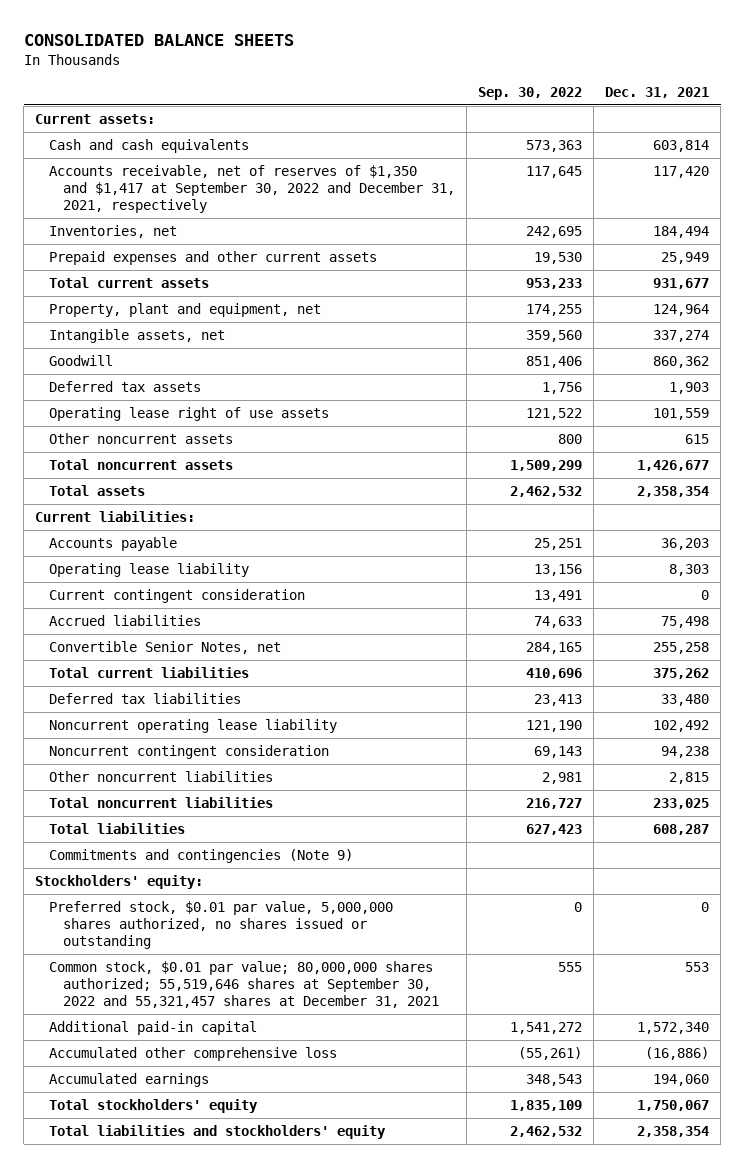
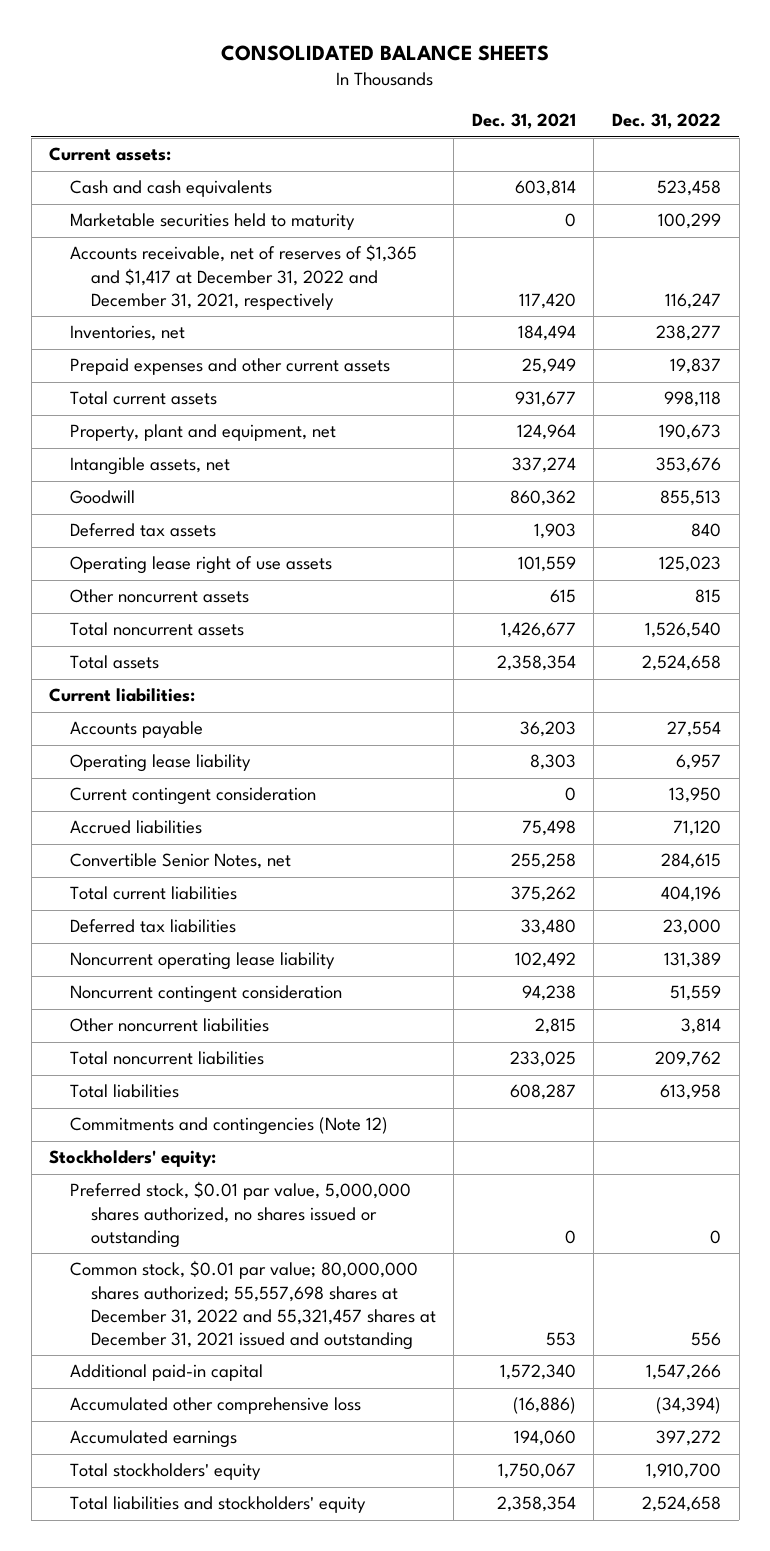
- | Sep. 30, 2022 | Dec. 31, 2021
+ | Dec. 31, 2021 | Dec. 31, 2022
- Accounts receivable, net of reserves of $1,350 and $1,417 at September 30, 2022 and December 31, 2021, respectively | 117,645 | 117,420
+ Marketable securities held to maturity | 0 | 100,299
+ Accounts receivable, net of reserves of $1,365 and $1,417 at December 31, 2022 and December 31, 2021, respectively | 117,420 | 116,247
- Commitments and contingencies (Note 9)
+ Commitments and contingencies (Note 12)
- Common stock, $0.01 par value; 80,000,000 shares authorized; 55,519,646 shares at September 30, 2022 and 55,321,457 shares at December 31, 2021 | 555 | 553
+ Common stock, $0.01 par value; 80,000,000 shares authorized; 55,557,698 shares at December 31, 2022 and 55,321,457 shares at December 31, 2021 issued and outstanding | 553 | 556

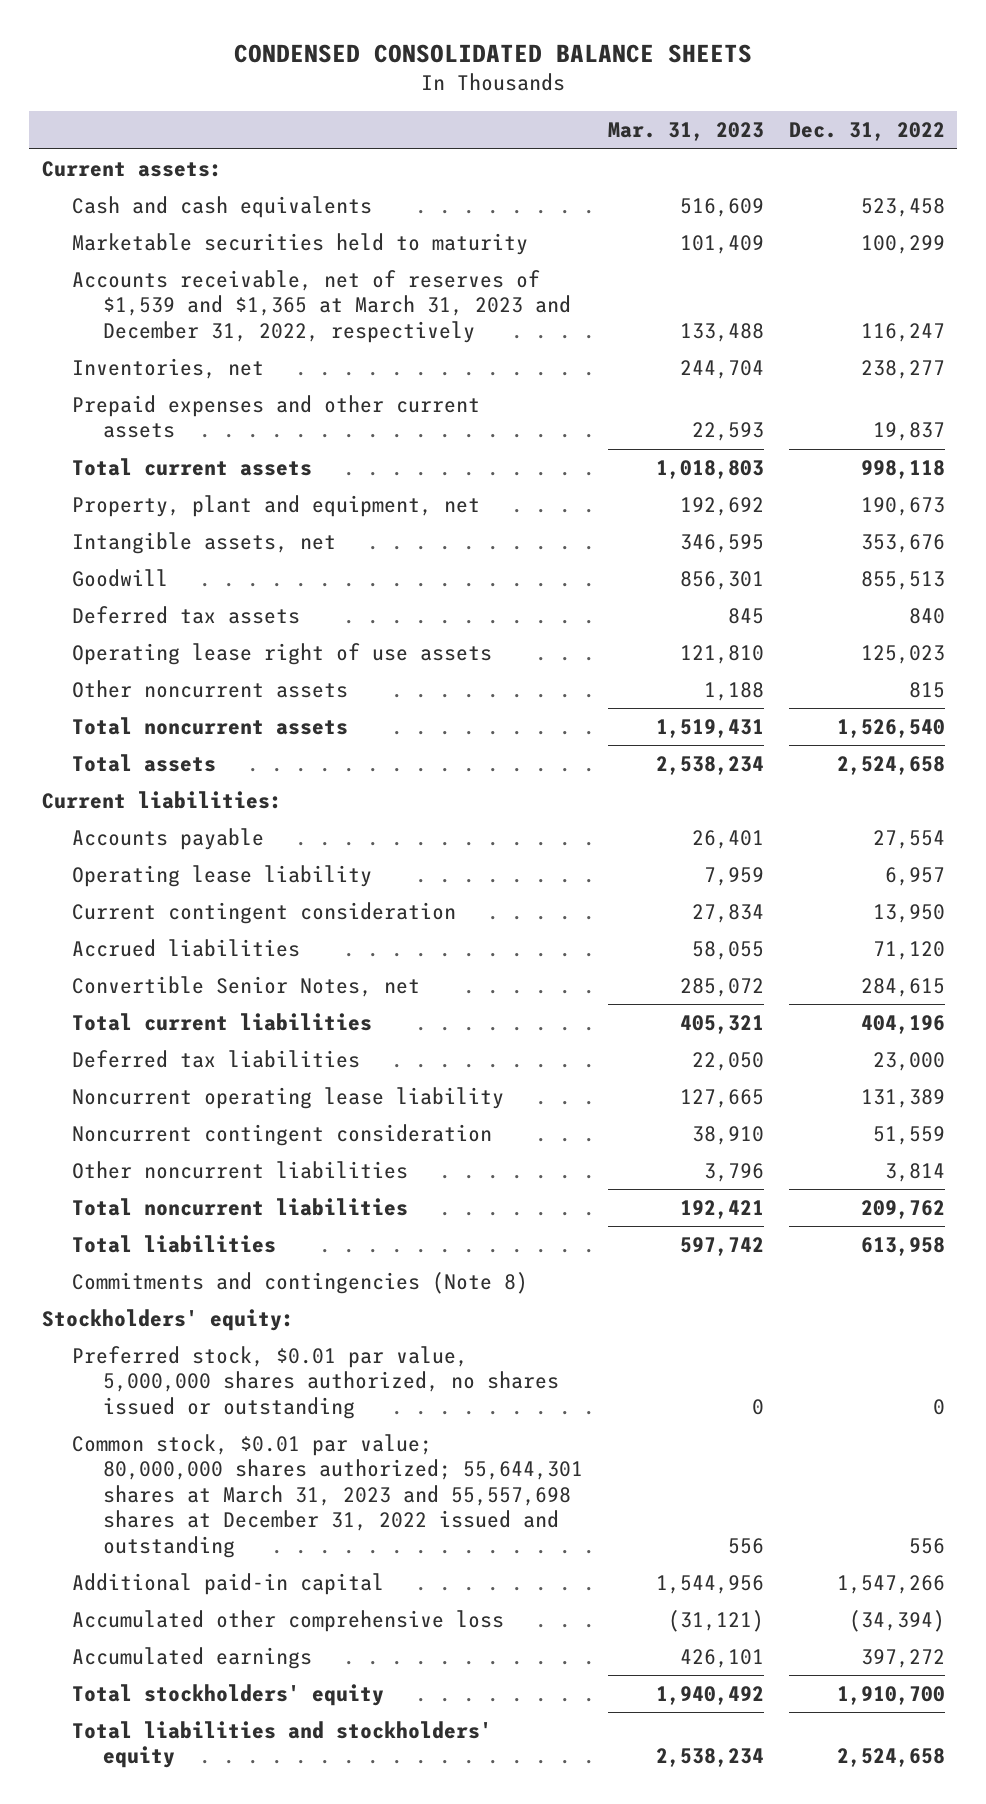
- CONSOLIDATED BALANCE SHEETS
+ CONDENSED CONSOLIDATED BALANCE SHEETS
- | Dec. 31, 2021 | Dec. 31, 2022
+ | Mar. 31, 2023 | Dec. 31, 2022
- Accounts receivable, net of reserves of $1,365 and $1,417 at December 31, 2022 and December 31, 2021, respectively | 117,420 | 116,247
+ Accounts receivable, net of reserves of $1,539 and $1,365 at March 31, 2023 and December 31, 2022, respectively | 133,488 | 116,247
- Commitments and contingencies (Note 12)
+ Commitments and contingencies (Note 8)
- Common stock, $0.01 par value; 80,000,000 shares authorized; 55,557,698 shares at December 31, 2022 and 55,321,457 shares at December 31, 2021 issued and outstanding | 553 | 556
+ Common stock, $0.01 par value; 80,000,000 shares authorized; 55,644,301 shares at March 31, 2023 and 55,557,698 shares at December 31, 2022 issued and outstanding | 556 | 556

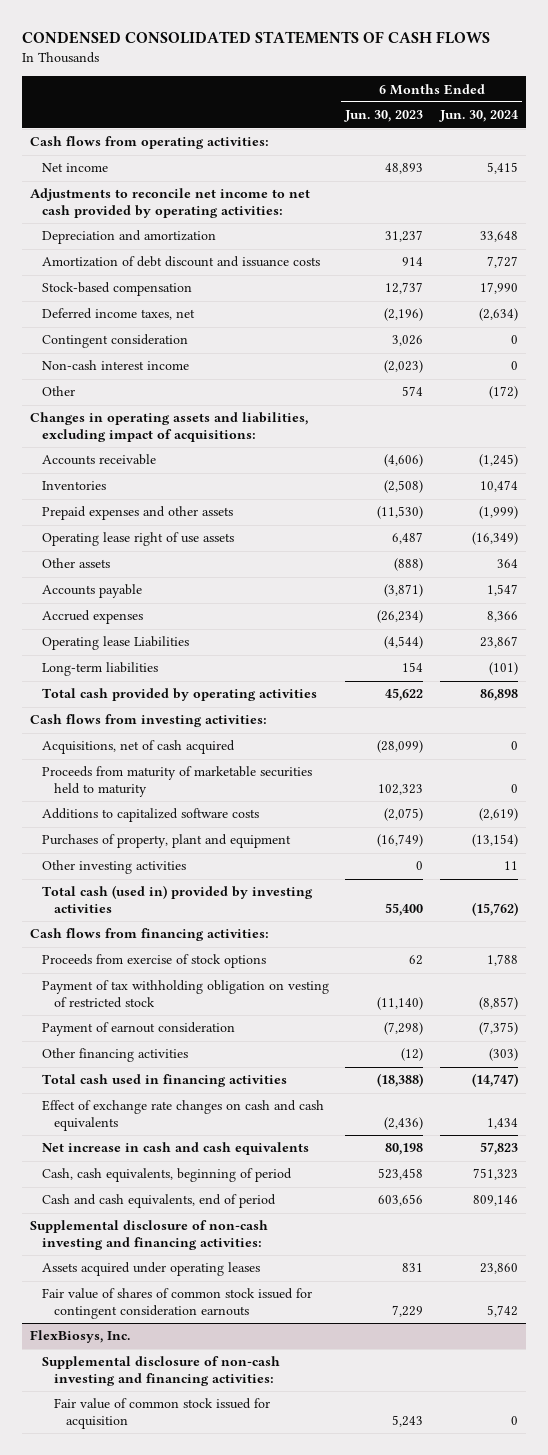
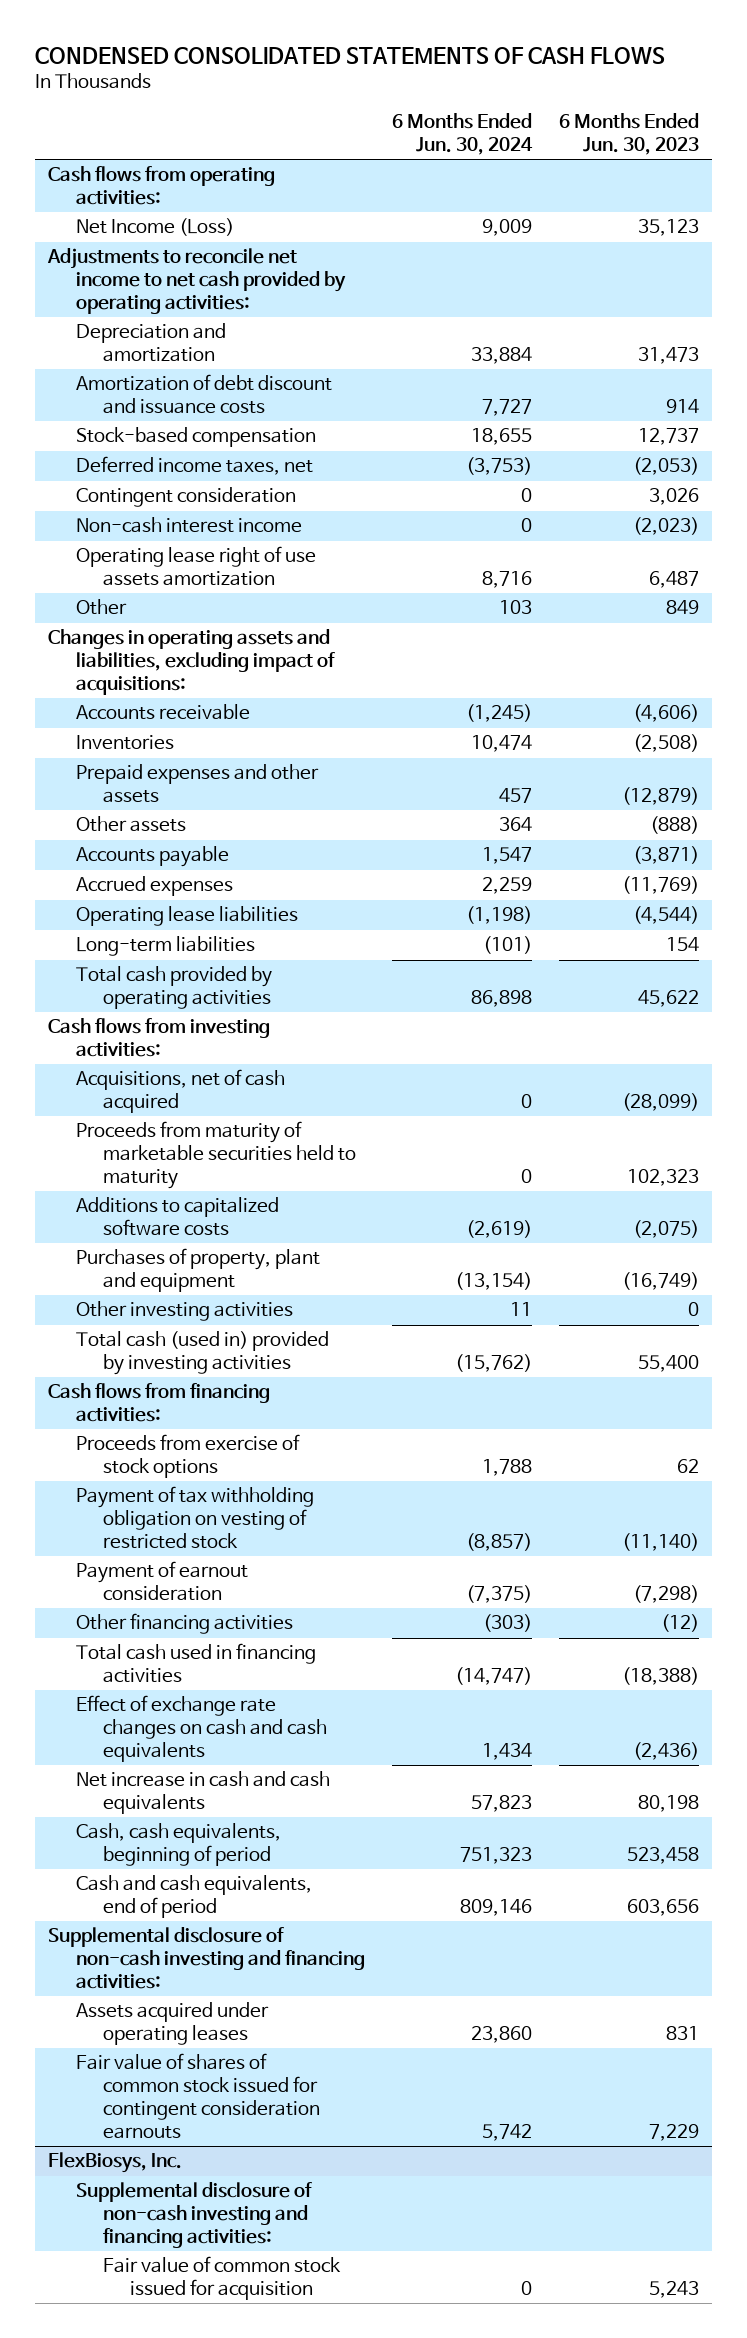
- | 6 Months Ended Jun. 30, 2023 | 6 Months Ended Jun. 30, 2024
+ | 6 Months Ended Jun. 30, 2024 | 6 Months Ended Jun. 30, 2023
- Net income | 48,893 | 5,415
+ Net Income (Loss) | 9,009 | 35,123
- Depreciation and amortization | 31,237 | 33,648
+ Depreciation and amortization | 33,884 | 31,473
- Stock-based compensation | 12,737 | 17,990
- Deferred income taxes, net | (2,196) | (2,634)
+ Stock-based compensation | 18,655 | 12,737
+ Deferred income taxes, net | (3,753) | (2,053)
- Other | 574 | (172)
+ Operating lease right of use assets amortization | 8,716 | 6,487
+ Other | 103 | 849
- Prepaid expenses and other assets | (11,530) | (1,999)
- Operating lease right of use assets | 6,487 | (16,349)
+ Prepaid expenses and other assets | 457 | (12,879)
- Accrued expenses | (26,234) | 8,366
- Operating lease Liabilities | (4,544) | 23,867
+ Accrued expenses | 2,259 | (11,769)
+ Operating lease liabilities | (1,198) | (4,544)

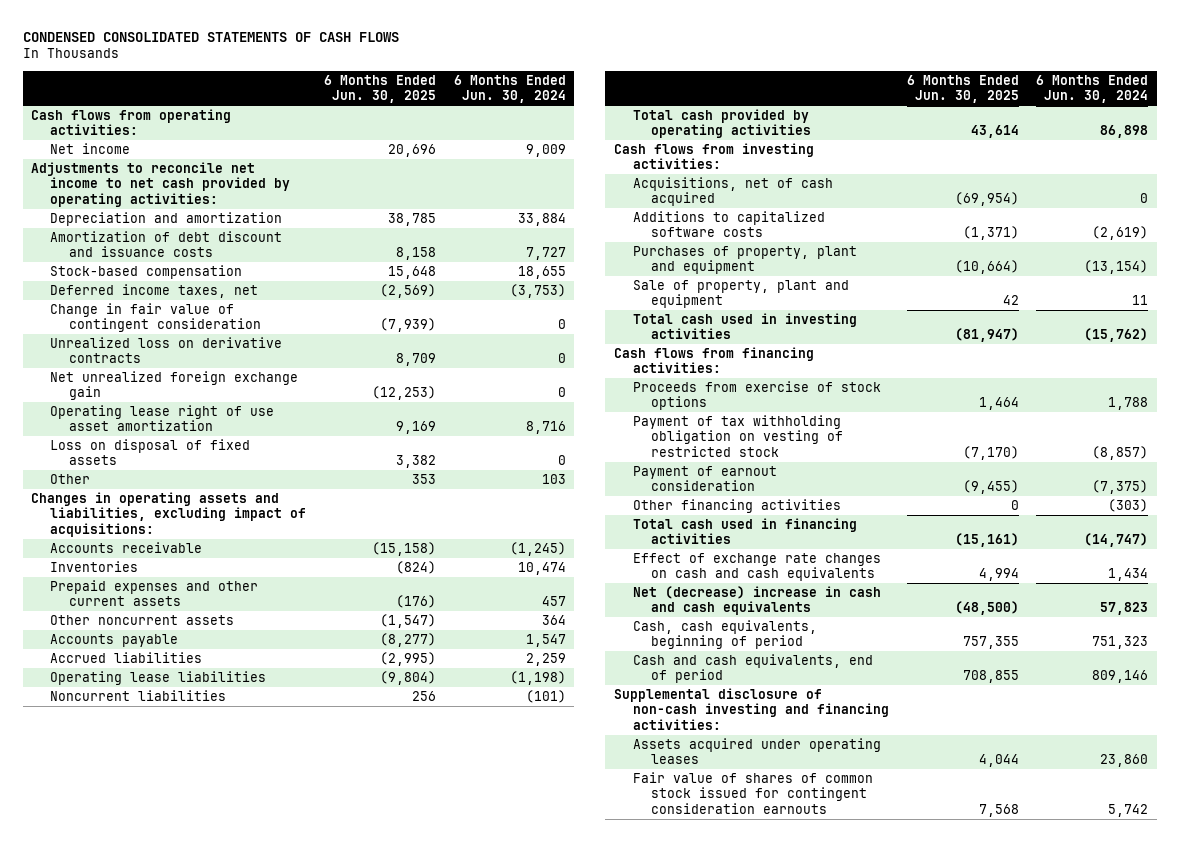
- | 6 Months Ended Jun. 30, 2024 | 6 Months Ended Jun. 30, 2023
+ | 6 Months Ended Jun. 30, 2025 | 6 Months Ended Jun. 30, 2024
- Net Income (Loss) | 9,009 | 35,123
+ Net income | 20,696 | 9,009
- Contingent consideration | 0 | 3,026
- Non-cash interest income | 0 | (2,023)
- Operating lease right of use assets amortization | 8,716 | 6,487
+ Change in fair value of contingent consideration | (7,939) | 0
+ Unrealized loss on derivative contracts | 8,709 | 0
+ Net unrealized foreign exchange gain | (12,253) | 0
+ Operating lease right of use asset amortization | 9,169 | 8,716
+ Loss on disposal of fixed assets | 3,382 | 0
- Prepaid expenses and other assets | 457 | (12,879)
- Other assets | 364 | (888)
+ Prepaid expenses and other current assets | (176) | 457
+ Other noncurrent assets | (1,547) | 364
- Accrued expenses | 2,259 | (11,769)
+ Accrued liabilities | (2,995) | 2,259
- Long-term liabilities | (101) | 154
+ Noncurrent liabilities | 256 | (101)
- Proceeds from maturity of marketable securities held to maturity | 0 | 102,323
- Other investing activities | 11 | 0
- Total cash (used in) provided by investing activities | (15,762) | 55,400
+ Sale of property, plant and equipment | 42 | 11
+ Total cash used in investing activities | (81,947) | (15,762)
- Net increase in cash and cash equivalents | 57,823 | 80,198
+ Net (decrease) increase in cash and cash equivalents | (48,500) | 57,823
- FlexBiosys, Inc.
- Supplemental disclosure of non-cash investing and financing activities:
- Fair value of common stock issued for acquisition | 0 | 5,243

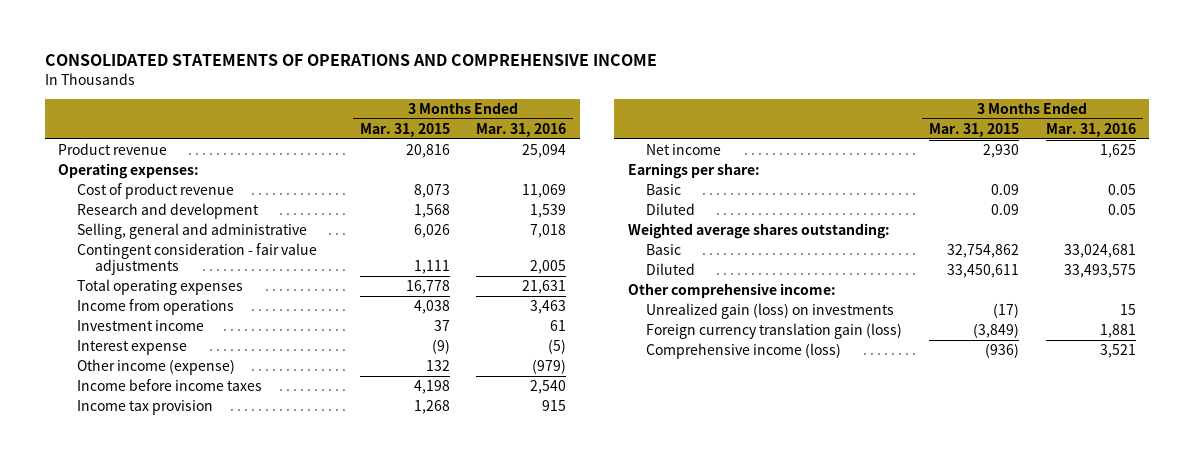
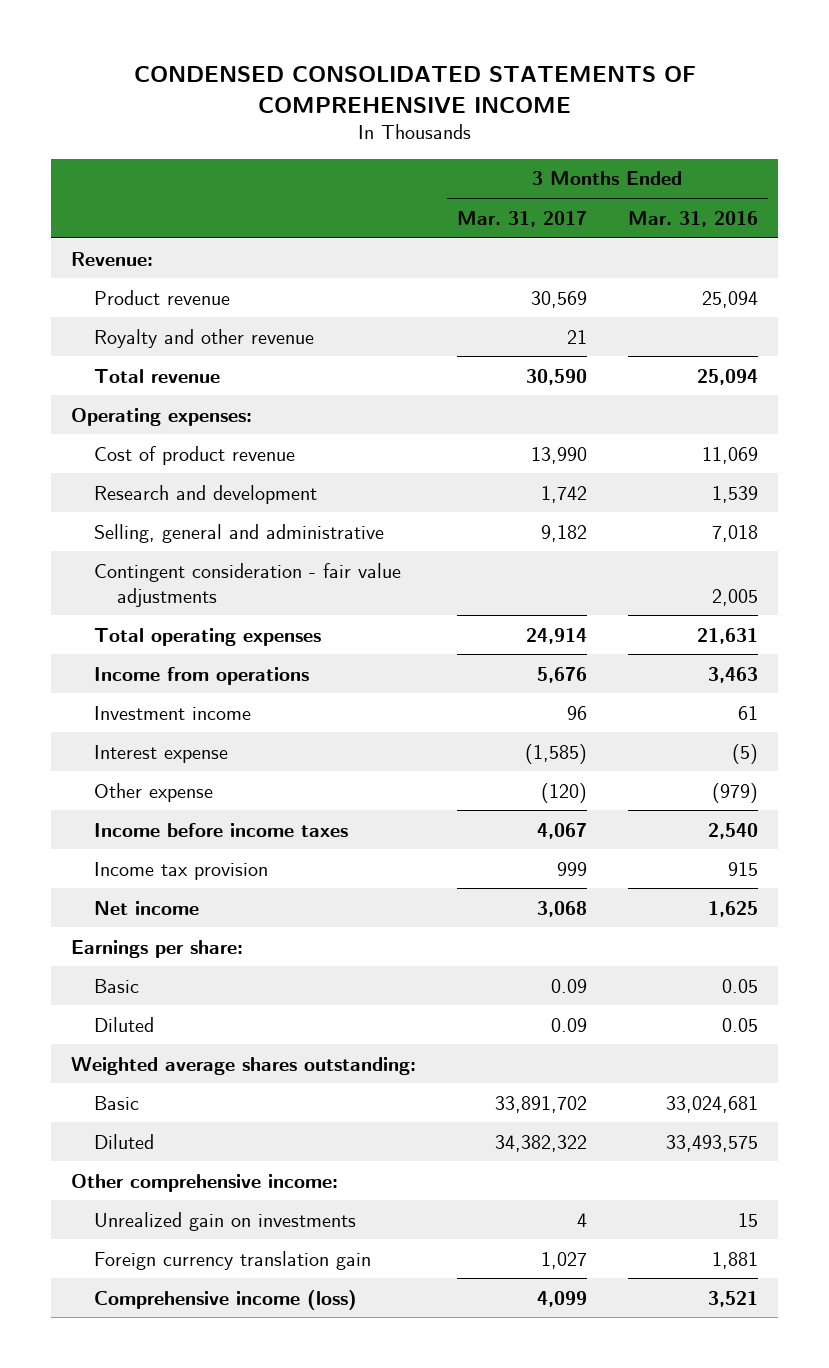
- CONSOLIDATED STATEMENTS OF OPERATIONS AND COMPREHENSIVE INCOME
+ CONDENSED CONSOLIDATED STATEMENTS OF COMPREHENSIVE INCOME
- | 3 Months Ended Mar. 31, 2015 | 3 Months Ended Mar. 31, 2016
+ | 3 Months Ended Mar. 31, 2017 | 3 Months Ended Mar. 31, 2016
+ Revenue:
+ Royalty and other revenue | 21 |
+ Total revenue | 30,590 | 25,094
- Other income (expense) | 132 | (979)
+ Other expense | (120) | (979)
- Unrealized gain (loss) on investments | (17) | 15
- Foreign currency translation gain (loss) | (3,849) | 1,881
+ Unrealized gain on investments | 4 | 15
+ Foreign currency translation gain | 1,027 | 1,881

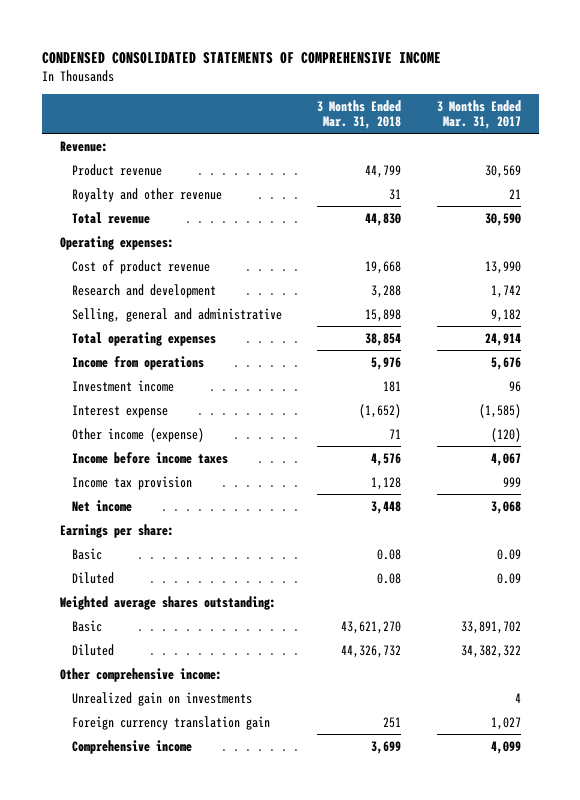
- | 3 Months Ended Mar. 31, 2017 | 3 Months Ended Mar. 31, 2016
+ | 3 Months Ended Mar. 31, 2018 | 3 Months Ended Mar. 31, 2017
- Contingent consideration - fair value adjustments | | 2,005
- Other expense | (120) | (979)
+ Other income (expense) | 71 | (120)
- Comprehensive income (loss) | 4,099 | 3,521
+ Comprehensive income | 3,699 | 4,099

